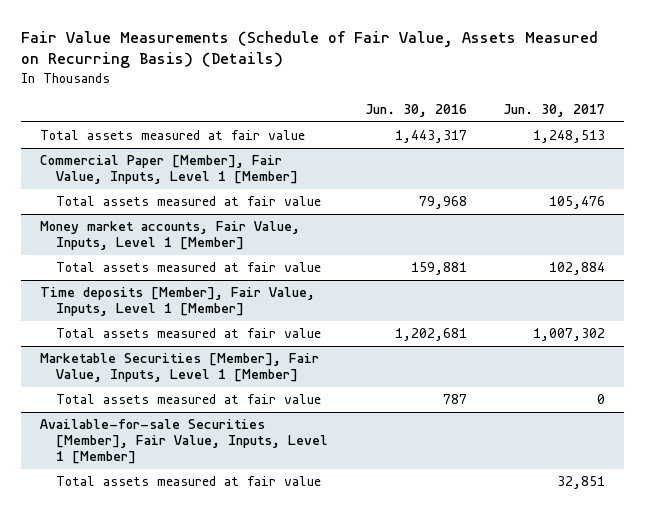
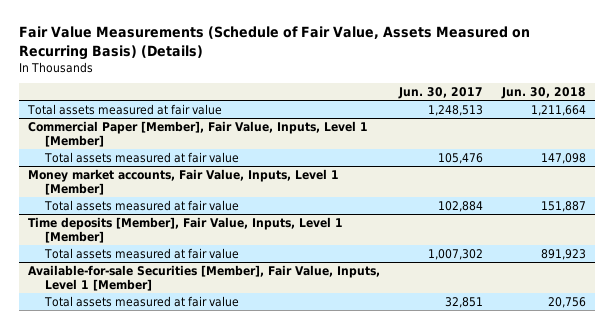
- | Jun. 30, 2016 | Jun. 30, 2017
+ | Jun. 30, 2017 | Jun. 30, 2018
- Marketable Securities [Member], Fair Value, Inputs, Level 1 [Member]
- Total assets measured at fair value | 787 | 0

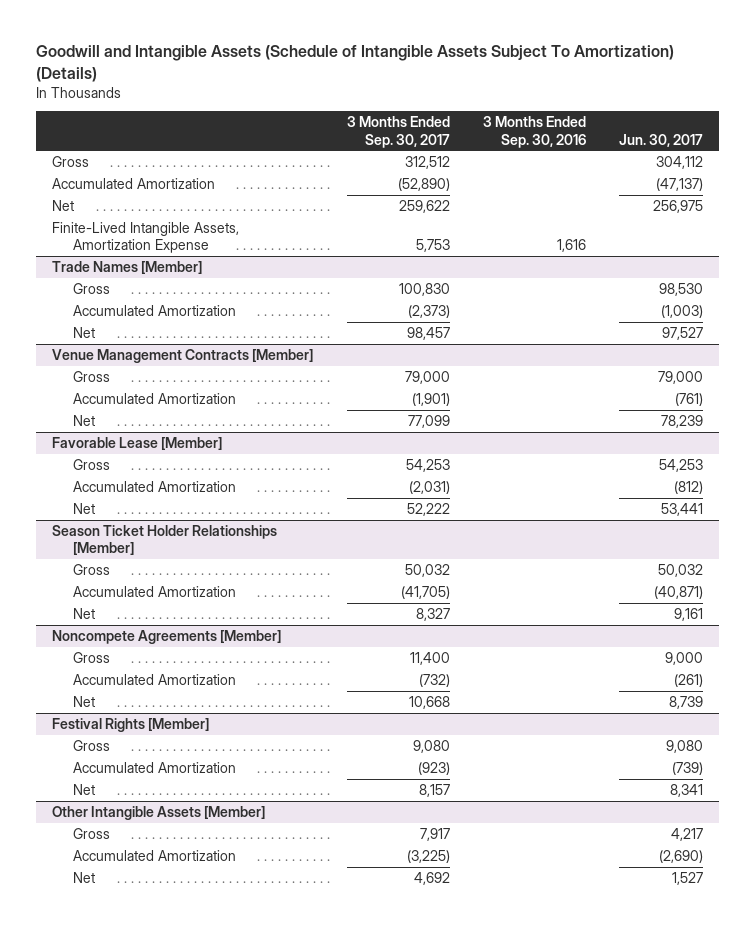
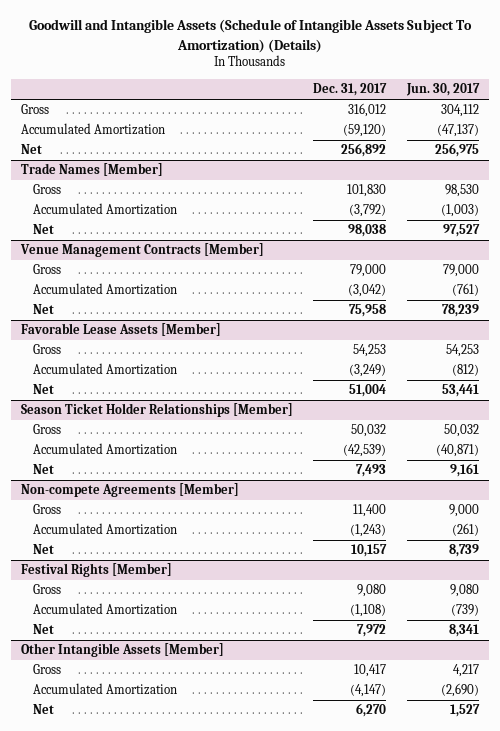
- | 3 Months Ended Sep. 30, 2017 | 3 Months Ended Sep. 30, 2016 | Jun. 30, 2017
+ | Dec. 31, 2017 | Jun. 30, 2017
- Finite-Lived Intangible Assets, Amortization Expense | 5,753 | 1,616 |
- Favorable Lease [Member]
+ Favorable Lease Assets [Member]
- Noncompete Agreements [Member]
+ Non-compete Agreements [Member]

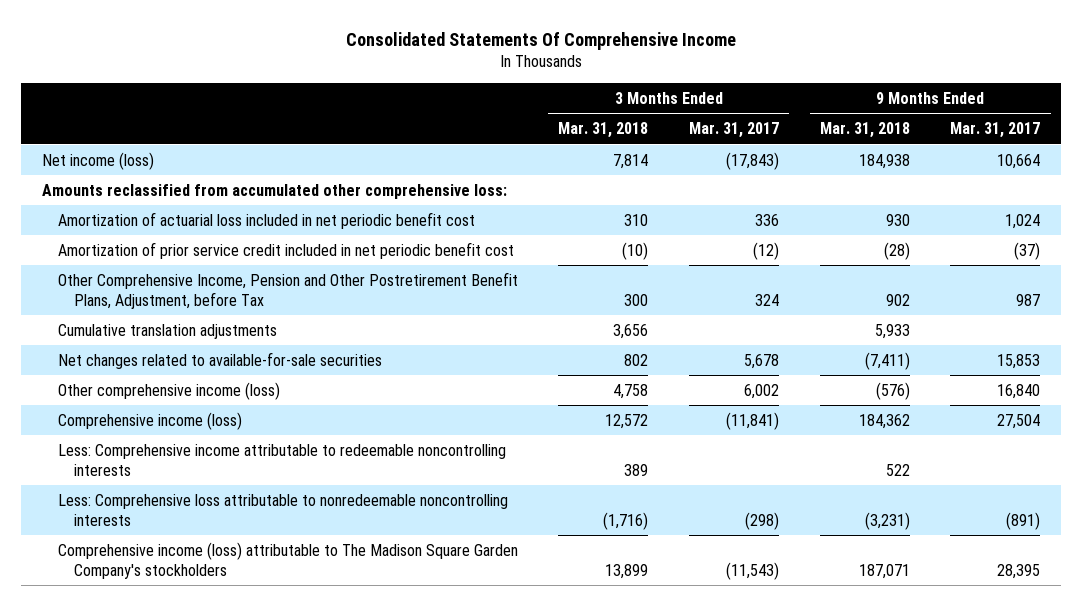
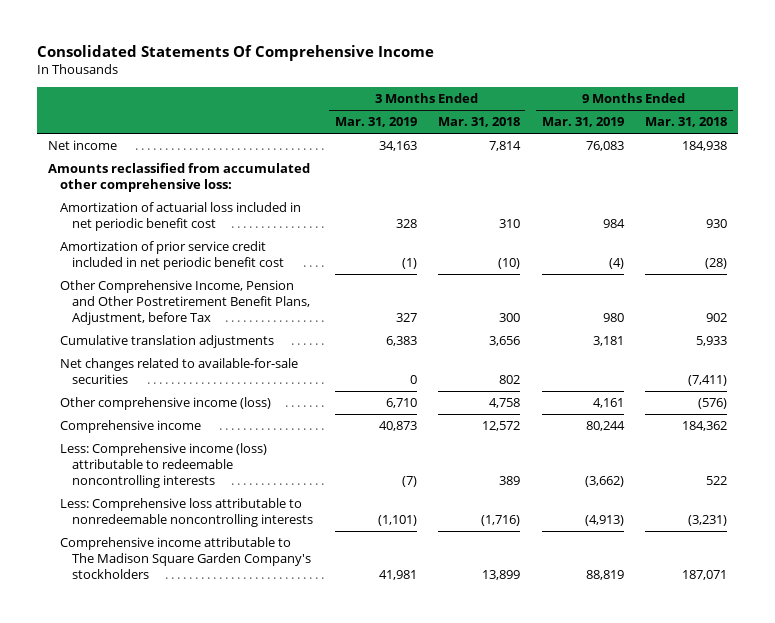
- | 3 Months Ended Mar. 31, 2018 | 3 Months Ended Mar. 31, 2017 | 9 Months Ended Mar. 31, 2018 | 9 Months Ended Mar. 31, 2017
+ | 3 Months Ended Mar. 31, 2019 | 3 Months Ended Mar. 31, 2018 | 9 Months Ended Mar. 31, 2019 | 9 Months Ended Mar. 31, 2018
- Net income (loss) | 7,814 | (17,843) | 184,938 | 10,664
+ Net income | 34,163 | 7,814 | 76,083 | 184,938
- Comprehensive income (loss) | 12,572 | (11,841) | 184,362 | 27,504
- Less: Comprehensive income attributable to redeemable noncontrolling interests | 389 | | 522 |
+ Comprehensive income | 40,873 | 12,572 | 80,244 | 184,362
+ Less: Comprehensive income (loss) attributable to redeemable noncontrolling interests | (7) | 389 | (3,662) | 522
- Comprehensive income (loss) attributable to The Madison Square Garden Company's stockholders | 13,899 | (11,543) | 187,071 | 28,395
+ Comprehensive income attributable to The Madison Square Garden Company's stockholders | 41,981 | 13,899 | 88,819 | 187,071

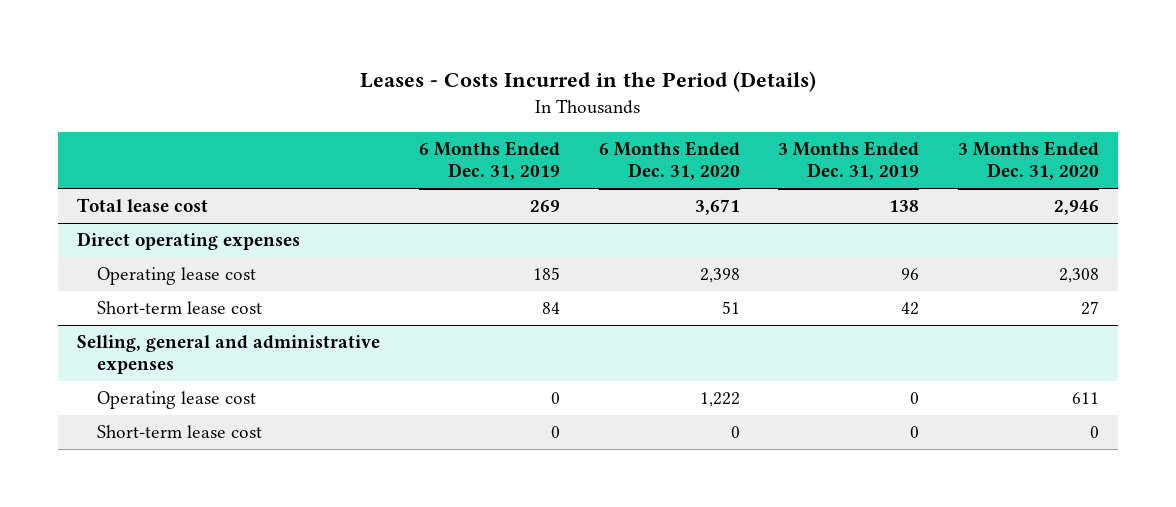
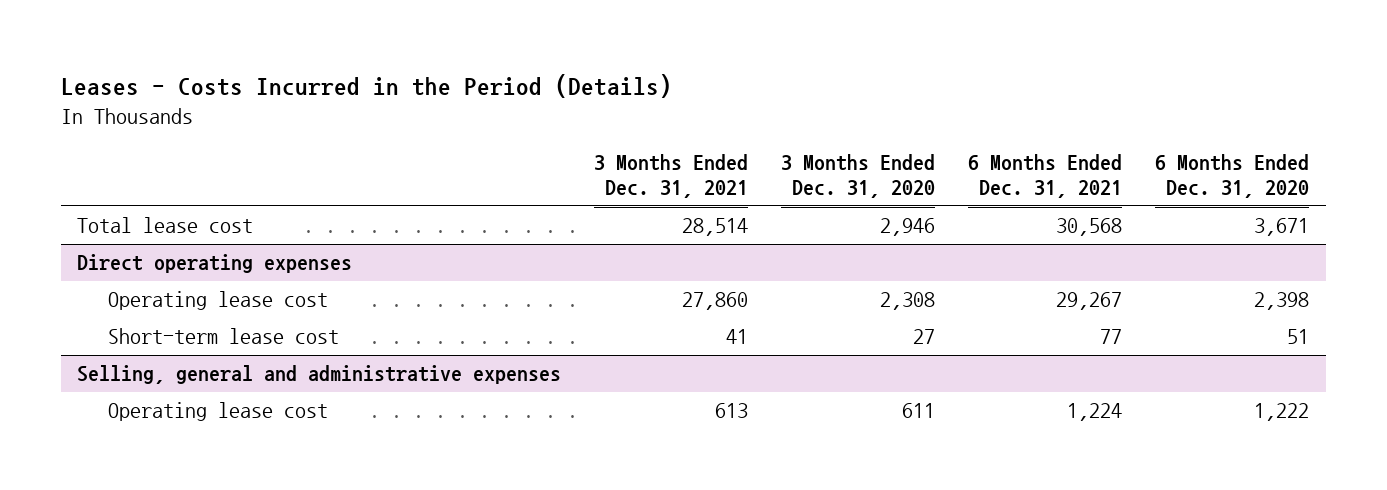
- | 6 Months Ended Dec. 31, 2019 | 6 Months Ended Dec. 31, 2020 | 3 Months Ended Dec. 31, 2019 | 3 Months Ended Dec. 31, 2020
+ | 3 Months Ended Dec. 31, 2021 | 3 Months Ended Dec. 31, 2020 | 6 Months Ended Dec. 31, 2021 | 6 Months Ended Dec. 31, 2020
@ Selling, general and administrative expenses
- Short-term lease cost | 0 | 0 | 0 | 0

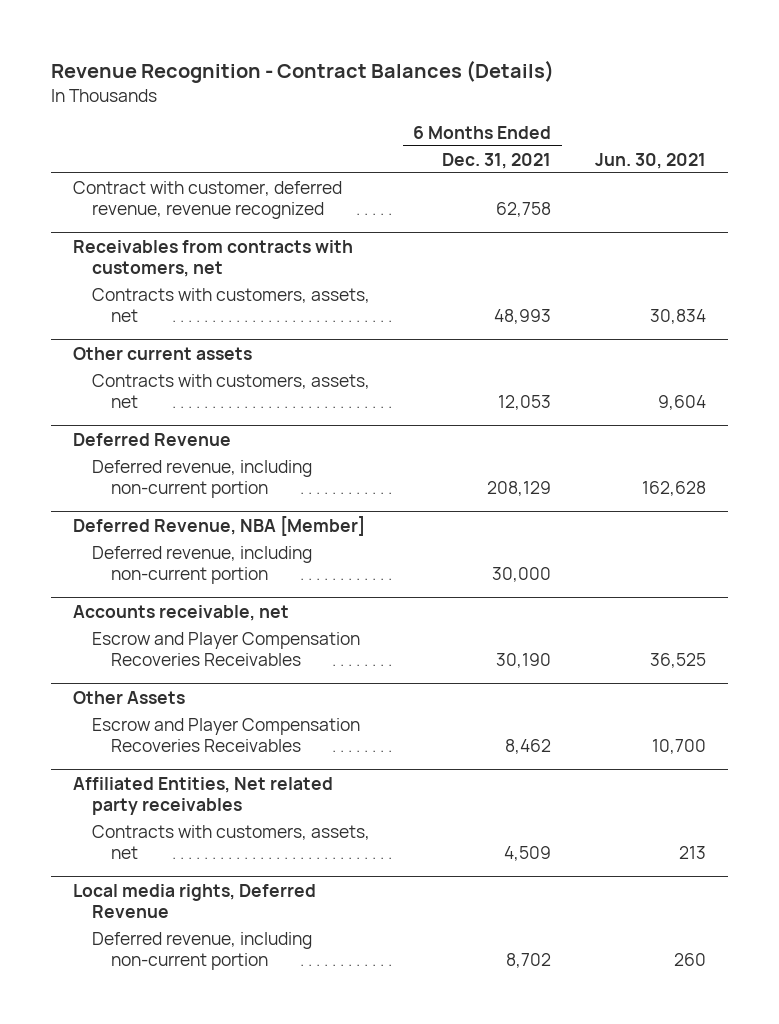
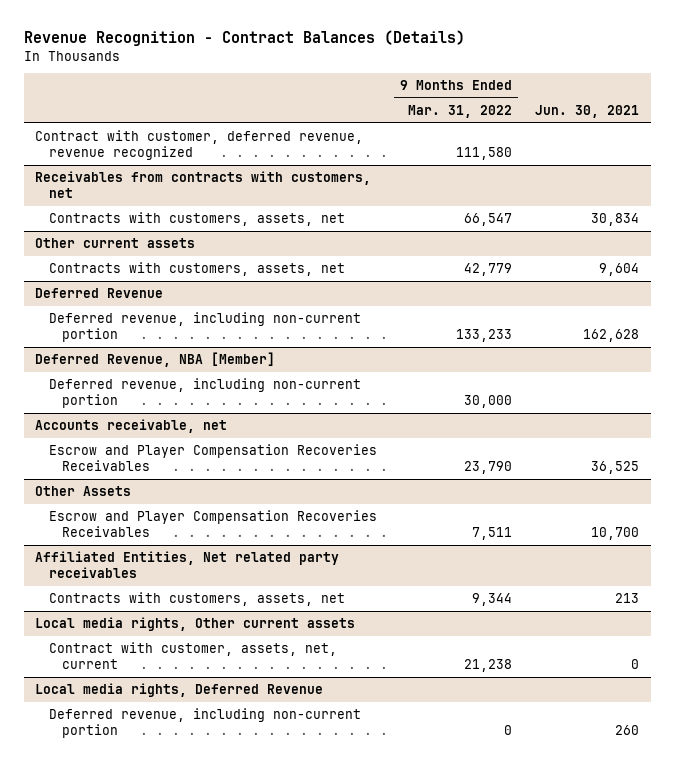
- | 6 Months Ended Dec. 31, 2021 | Jun. 30, 2021
+ | 9 Months Ended Mar. 31, 2022 | Jun. 30, 2021
+ Local media rights, Other current assets
+ Contract with customer, assets, net, current | 21,238 | 0

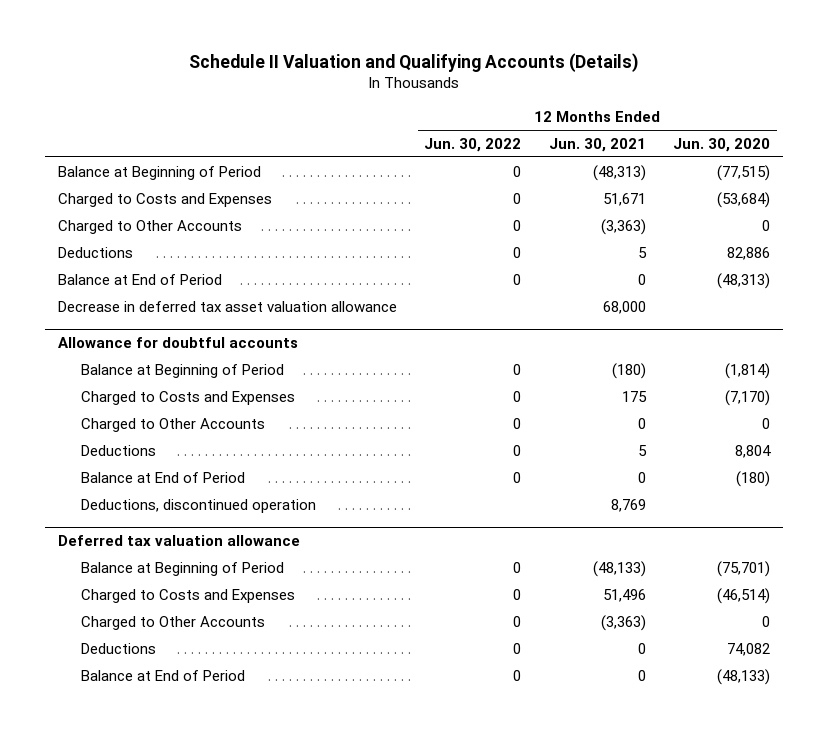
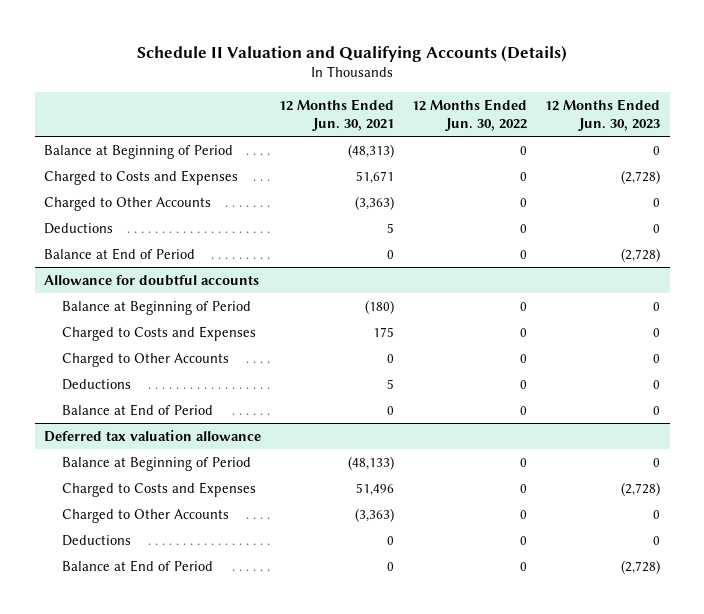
- | 12 Months Ended Jun. 30, 2022 | 12 Months Ended Jun. 30, 2021 | 12 Months Ended Jun. 30, 2020
+ | 12 Months Ended Jun. 30, 2021 | 12 Months Ended Jun. 30, 2022 | 12 Months Ended Jun. 30, 2023
- Decrease in deferred tax asset valuation allowance | | 68,000 |
@ Allowance for doubtful accounts
- Deductions, discontinued operation | | 8,769 |

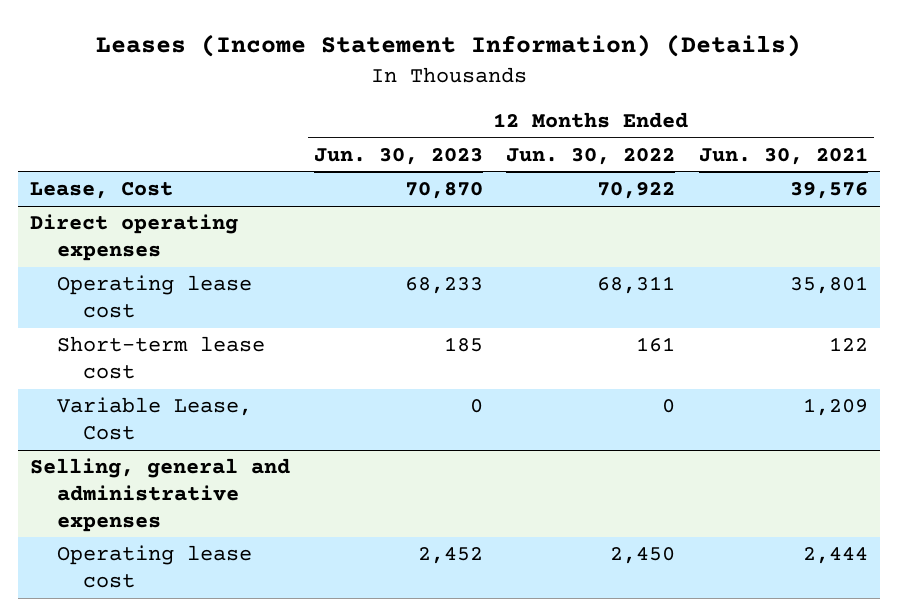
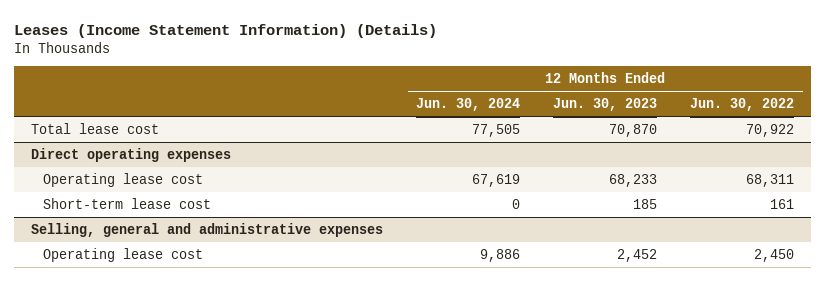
- | 12 Months Ended Jun. 30, 2023 | 12 Months Ended Jun. 30, 2022 | 12 Months Ended Jun. 30, 2021
+ | 12 Months Ended Jun. 30, 2024 | 12 Months Ended Jun. 30, 2023 | 12 Months Ended Jun. 30, 2022
- Lease, Cost | 70,870 | 70,922 | 39,576
+ Total lease cost | 77,505 | 70,870 | 70,922
@ Direct operating expenses
- Variable Lease, Cost | 0 | 0 | 1,209

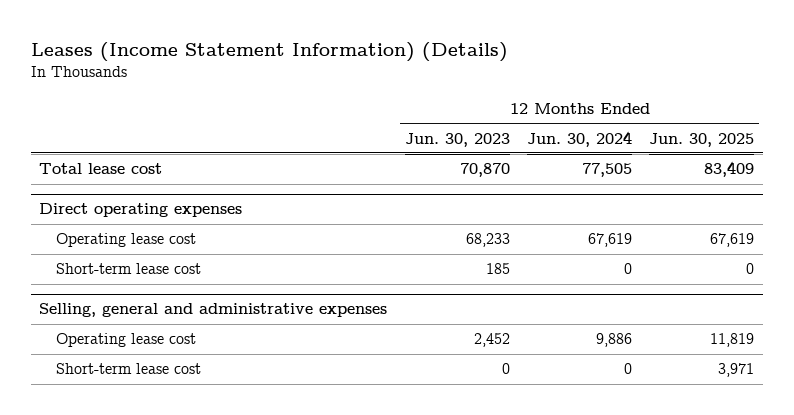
- | 12 Months Ended Jun. 30, 2024 | 12 Months Ended Jun. 30, 2023 | 12 Months Ended Jun. 30, 2022
+ | 12 Months Ended Jun. 30, 2023 | 12 Months Ended Jun. 30, 2024 | 12 Months Ended Jun. 30, 2025
@ Selling, general and administrative expenses
+ Short-term lease cost | 0 | 0 | 3,971

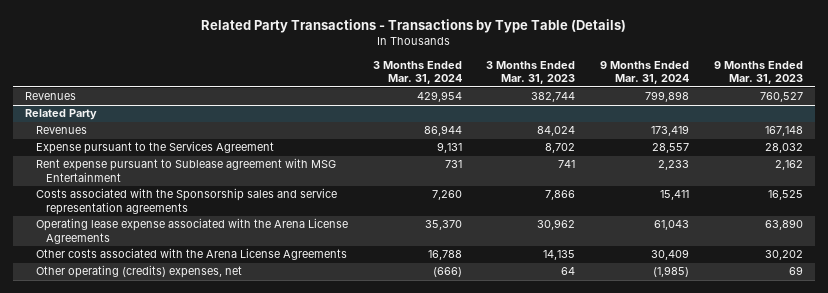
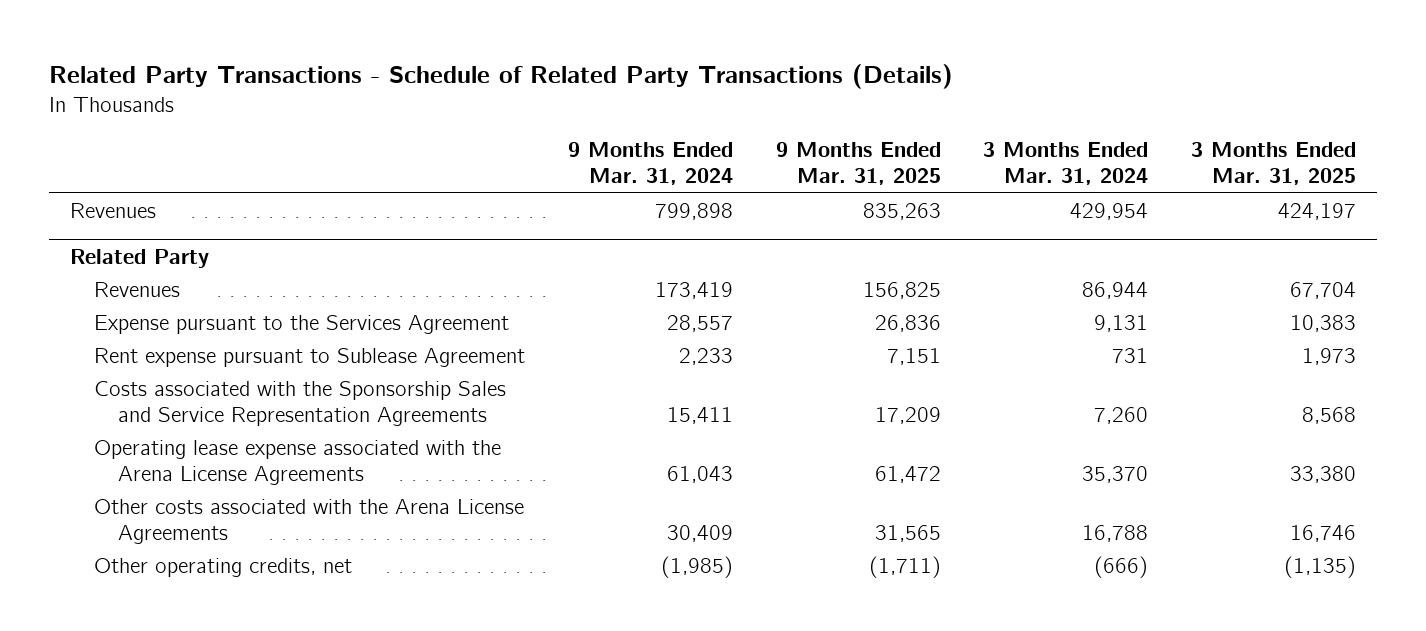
- Related Party Transactions - Transactions by Type Table (Details)
+ Related Party Transactions - Schedule of Related Party Transactions (Details)
- | 3 Months Ended Mar. 31, 2024 | 3 Months Ended Mar. 31, 2023 | 9 Months Ended Mar. 31, 2024 | 9 Months Ended Mar. 31, 2023
+ | 9 Months Ended Mar. 31, 2024 | 9 Months Ended Mar. 31, 2025 | 3 Months Ended Mar. 31, 2024 | 3 Months Ended Mar. 31, 2025
@ Related Party
- Rent expense pursuant to Sublease agreement with MSG Entertainment | 731 | 741 | 2,233 | 2,162
- Costs associated with the Sponsorship sales and service representation agreements | 7,260 | 7,866 | 15,411 | 16,525
+ Rent expense pursuant to Sublease Agreement | 2,233 | 7,151 | 731 | 1,973
+ Costs associated with the Sponsorship Sales and Service Representation Agreements | 15,411 | 17,209 | 7,260 | 8,568
- Other operating (credits) expenses, net | (666) | 64 | (1,985) | 69
+ Other operating credits, net | (1,985) | (1,711) | (666) | (1,135)

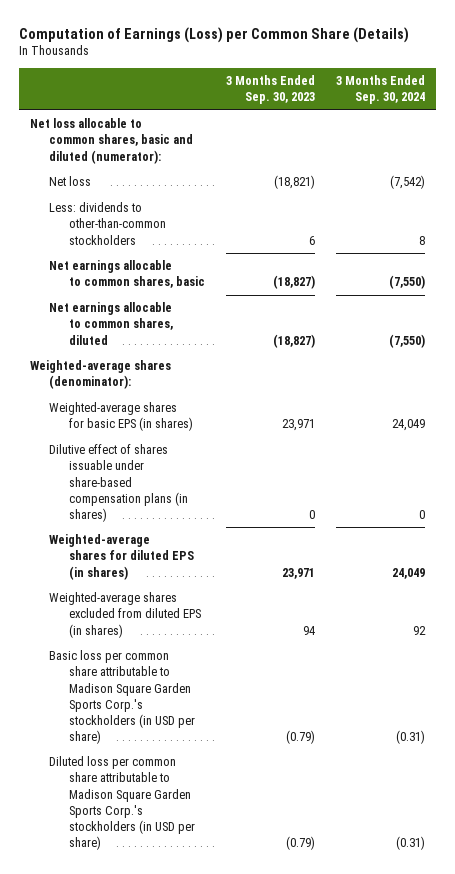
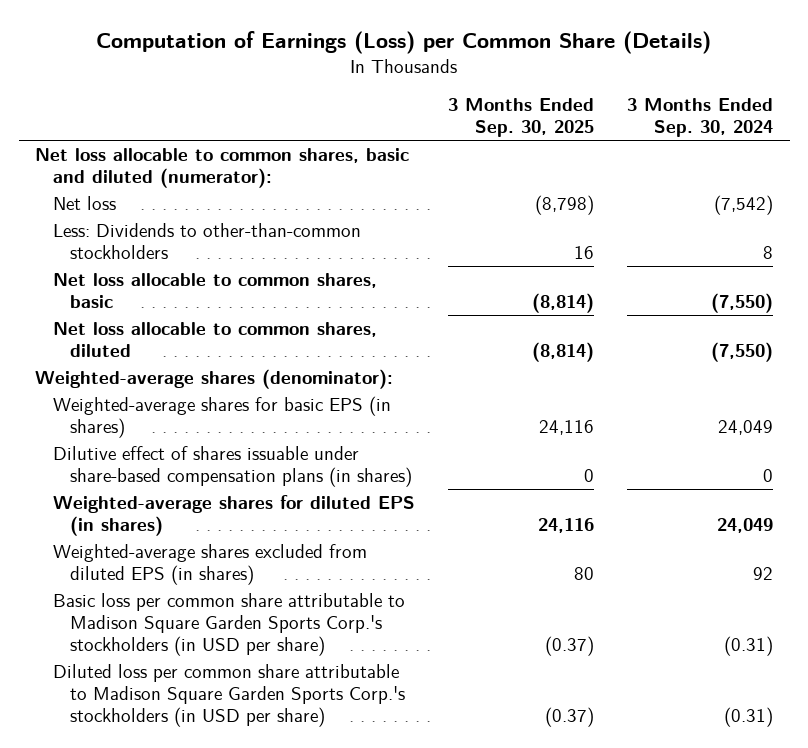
- | 3 Months Ended Sep. 30, 2023 | 3 Months Ended Sep. 30, 2024
+ | 3 Months Ended Sep. 30, 2025 | 3 Months Ended Sep. 30, 2024
- Less: dividends to other-than-common stockholders | 6 | 8
- Net earnings allocable to common shares, basic | (18,827) | (7,550)
- Net earnings allocable to common shares, diluted | (18,827) | (7,550)
+ Less: Dividends to other-than-common stockholders | 16 | 8
+ Net loss allocable to common shares, basic | (8,814) | (7,550)
+ Net loss allocable to common shares, diluted | (8,814) | (7,550)

